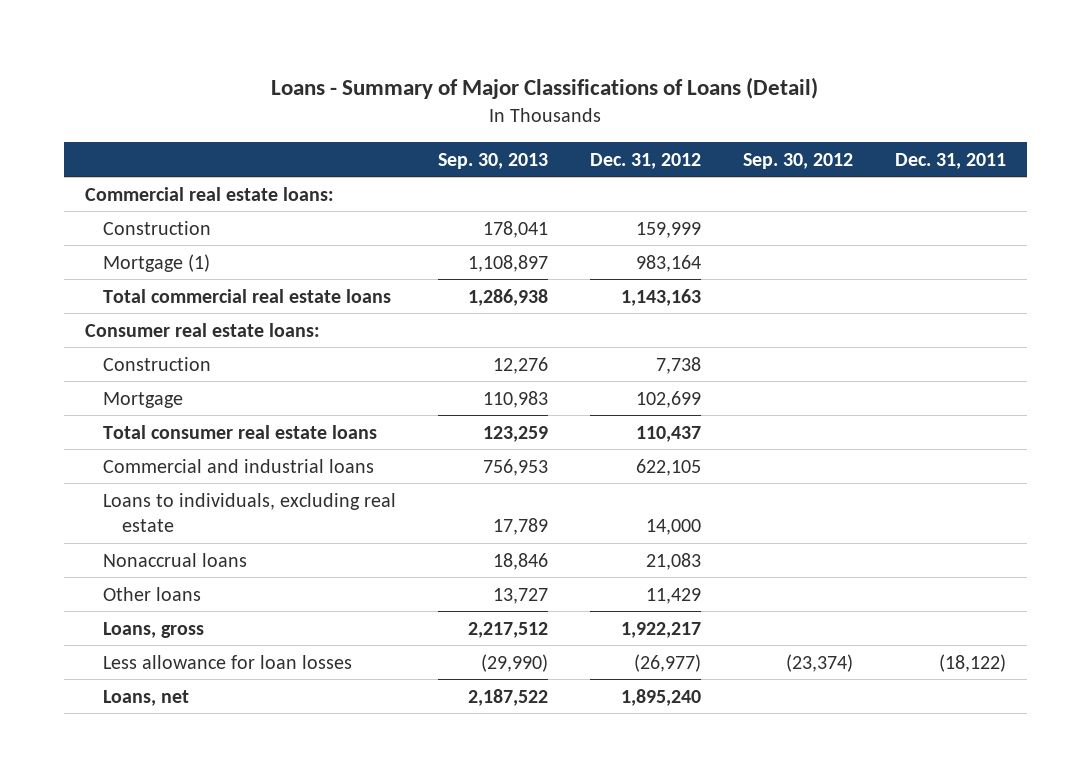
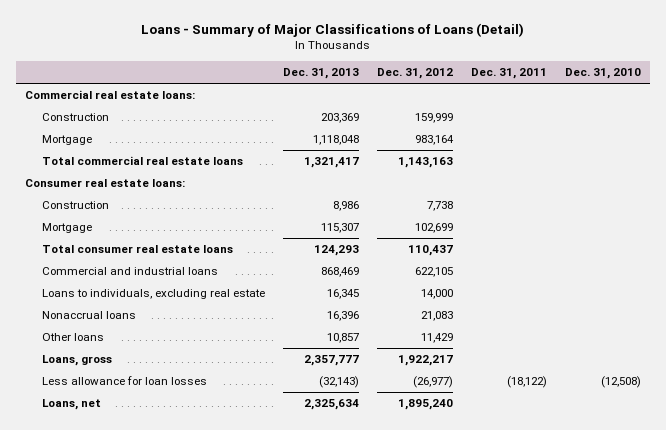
- | Sep. 30, 2013 | Dec. 31, 2012 | Sep. 30, 2012 | Dec. 31, 2011
+ | Dec. 31, 2013 | Dec. 31, 2012 | Dec. 31, 2011 | Dec. 31, 2010
- Mortgage (1) | 1,108,897 | 983,164 | |
+ Mortgage | 1,118,048 | 983,164 | |

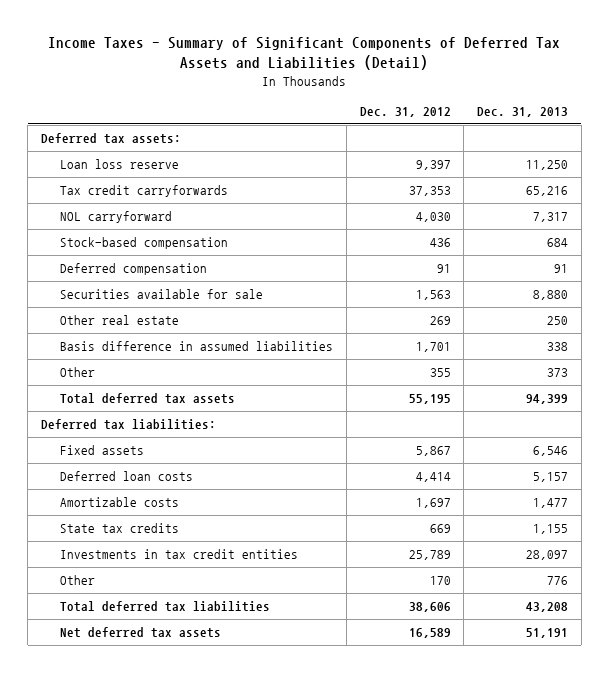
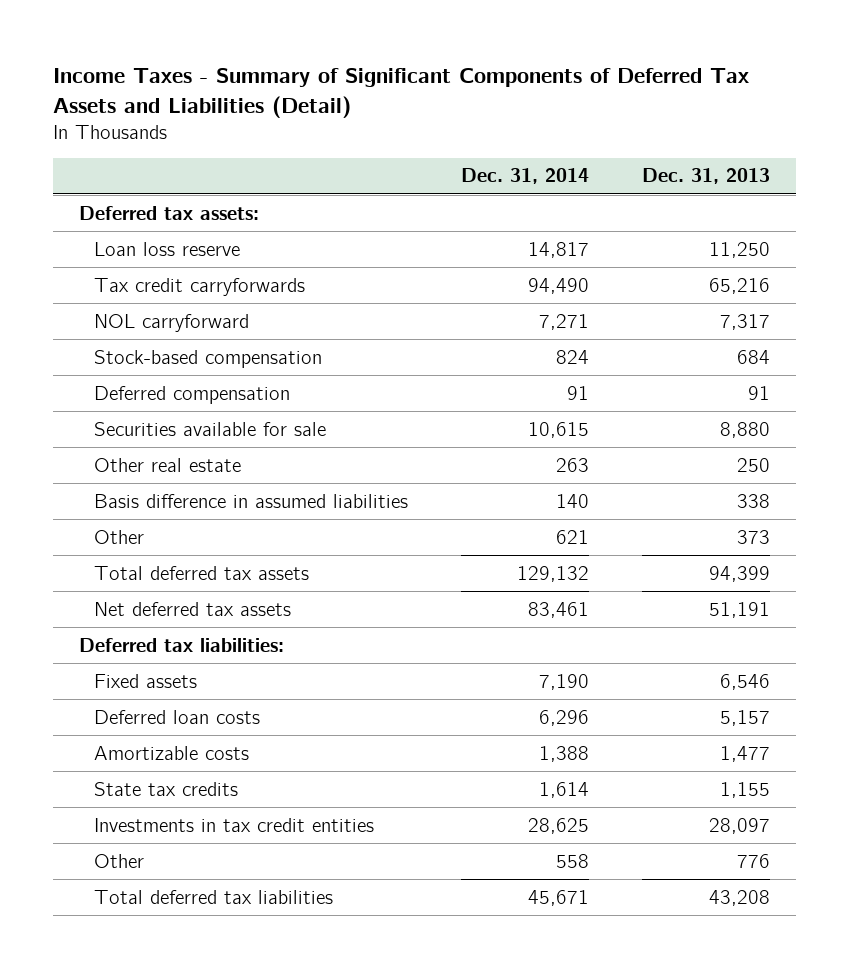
- | Dec. 31, 2012 | Dec. 31, 2013
+ | Dec. 31, 2014 | Dec. 31, 2013
moved up: Net deferred tax assets | 83,461 | 51,191

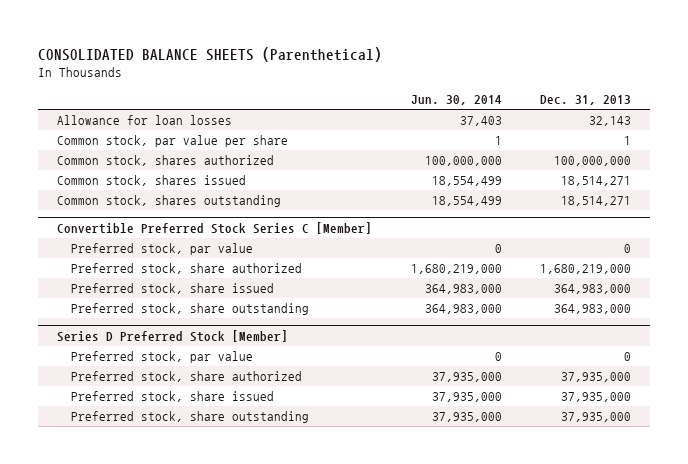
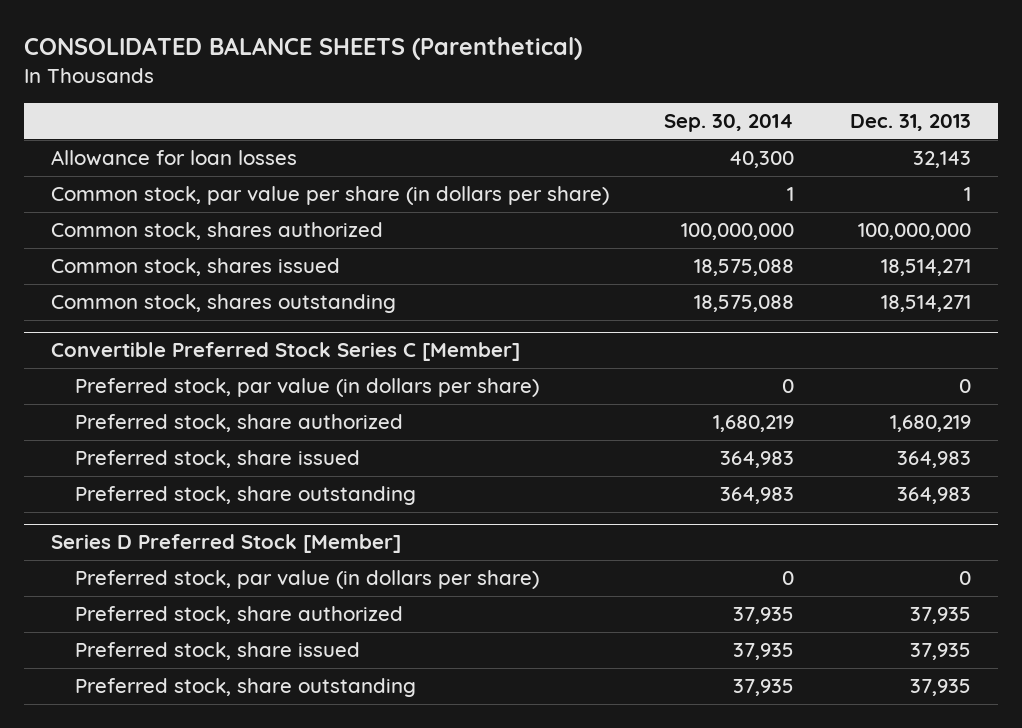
- | Jun. 30, 2014 | Dec. 31, 2013
+ | Sep. 30, 2014 | Dec. 31, 2013
- Common stock, par value per share | 1 | 1
+ Common stock, par value per share (in dollars per share) | 1 | 1
@ Convertible Preferred Stock Series C [Member]
- Preferred stock, par value | 0 | 0
- Preferred stock, share authorized | 1,680,219,000 | 1,680,219,000
- Preferred stock, share issued | 364,983,000 | 364,983,000
- Preferred stock, share outstanding | 364,983,000 | 364,983,000
+ Preferred stock, par value (in dollars per share) | 0 | 0
+ Preferred stock, share authorized | 1,680,219 | 1,680,219
+ Preferred stock, share issued | 364,983 | 364,983
+ Preferred stock, share outstanding | 364,983 | 364,983
@ Series D Preferred Stock [Member]
- Preferred stock, par value | 0 | 0
- Preferred stock, share authorized | 37,935,000 | 37,935,000
- Preferred stock, share issued | 37,935,000 | 37,935,000
- Preferred stock, share outstanding | 37,935,000 | 37,935,000
+ Preferred stock, par value (in dollars per share) | 0 | 0
+ Preferred stock, share authorized | 37,935 | 37,935
+ Preferred stock, share issued | 37,935 | 37,935
+ Preferred stock, share outstanding | 37,935 | 37,935

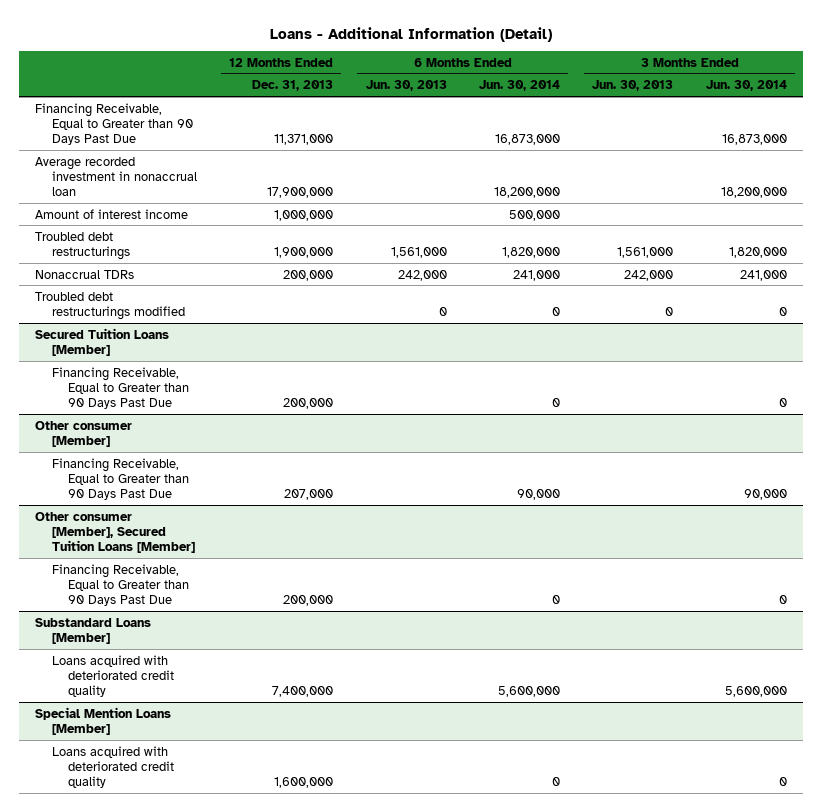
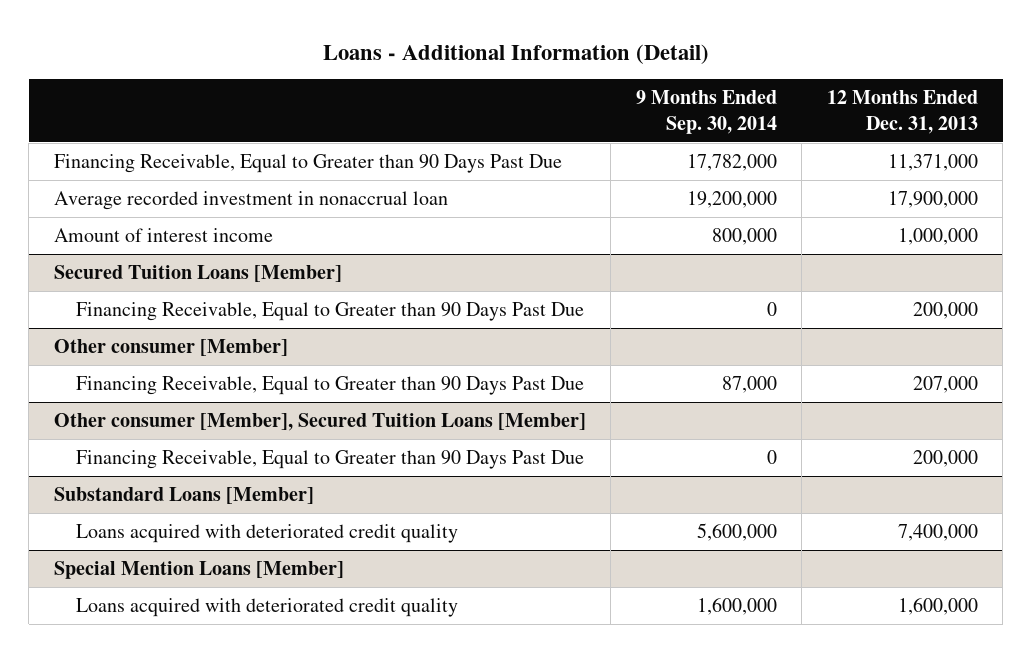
- | 12 Months Ended Dec. 31, 2013 | 6 Months Ended Jun. 30, 2013 | 6 Months Ended Jun. 30, 2014 | 3 Months Ended Jun. 30, 2013 | 3 Months Ended Jun. 30, 2014
+ | 9 Months Ended Sep. 30, 2014 | 12 Months Ended Dec. 31, 2013
- Troubled debt restructurings | 1,900,000 | 1,561,000 | 1,820,000 | 1,561,000 | 1,820,000
- Nonaccrual TDRs | 200,000 | 242,000 | 241,000 | 242,000 | 241,000
- Troubled debt restructurings modified | | 0 | 0 | 0 | 0

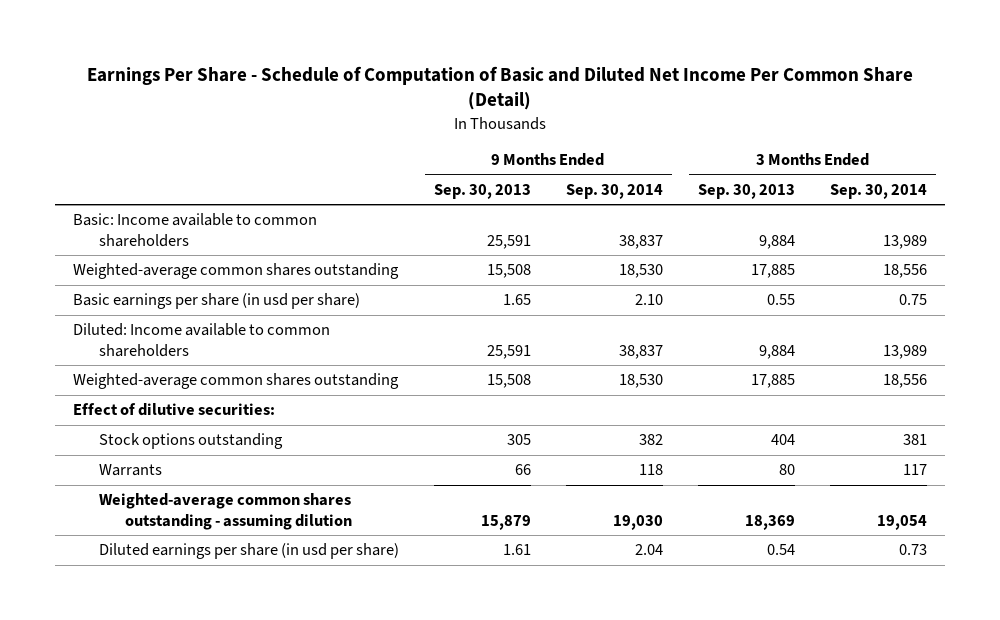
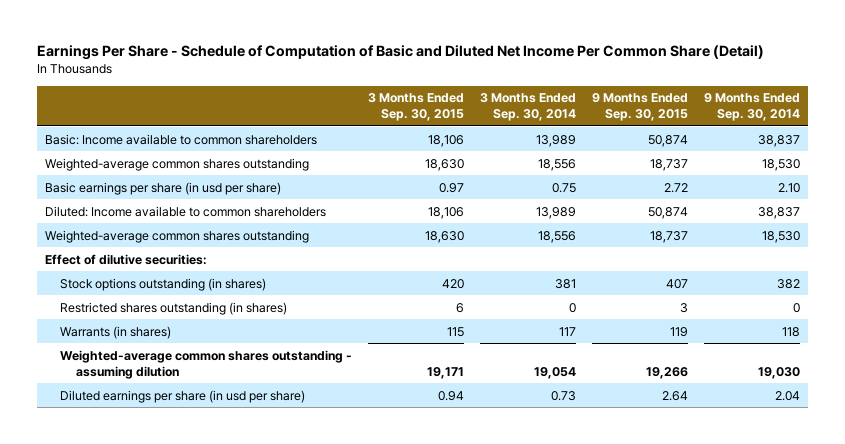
- | 9 Months Ended Sep. 30, 2013 | 9 Months Ended Sep. 30, 2014 | 3 Months Ended Sep. 30, 2013 | 3 Months Ended Sep. 30, 2014
+ | 3 Months Ended Sep. 30, 2015 | 3 Months Ended Sep. 30, 2014 | 9 Months Ended Sep. 30, 2015 | 9 Months Ended Sep. 30, 2014
- Stock options outstanding | 305 | 382 | 404 | 381
- Warrants | 66 | 118 | 80 | 117
+ Stock options outstanding (in shares) | 420 | 381 | 407 | 382
+ Restricted shares outstanding (in shares) | 6 | 0 | 3 | 0
+ Warrants (in shares) | 115 | 117 | 119 | 118

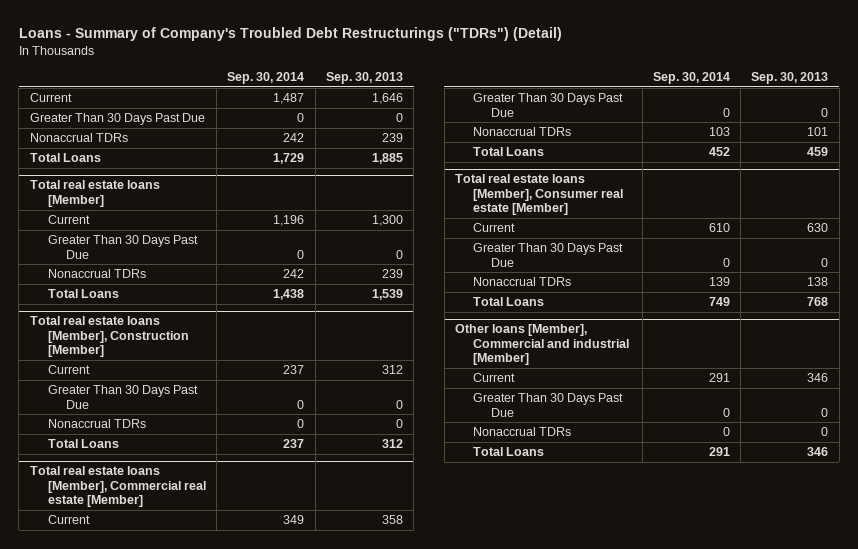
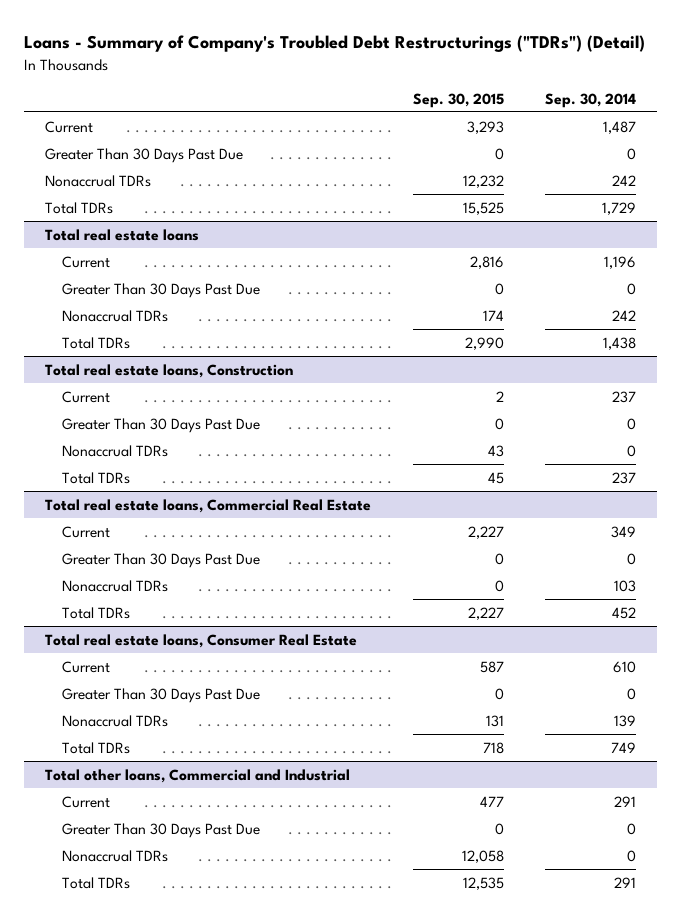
- | Sep. 30, 2014 | Sep. 30, 2013
+ | Sep. 30, 2015 | Sep. 30, 2014
- Total Loans | 1,729 | 1,885
- Total real estate loans [Member]
+ Total TDRs | 15,525 | 1,729
+ Total real estate loans
- Total Loans | 1,438 | 1,539
- Total real estate loans [Member], Construction [Member]
+ Total TDRs | 2,990 | 1,438
+ Total real estate loans, Construction
- Total Loans | 237 | 312
- Total real estate loans [Member], Commercial real estate [Member]
+ Total TDRs | 45 | 237
+ Total real estate loans, Commercial Real Estate
- Total Loans | 452 | 459
- Total real estate loans [Member], Consumer real estate [Member]
+ Total TDRs | 2,227 | 452
+ Total real estate loans, Consumer Real Estate
- Total Loans | 749 | 768
- Other loans [Member], Commercial and industrial [Member]
+ Total TDRs | 718 | 749
+ Total other loans, Commercial and Industrial
- Total Loans | 291 | 346
+ Total TDRs | 12,535 | 291

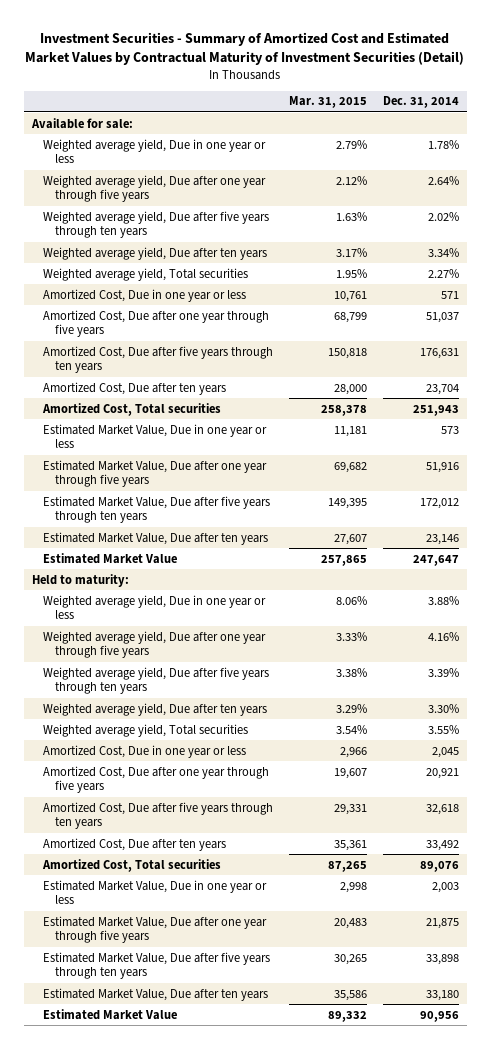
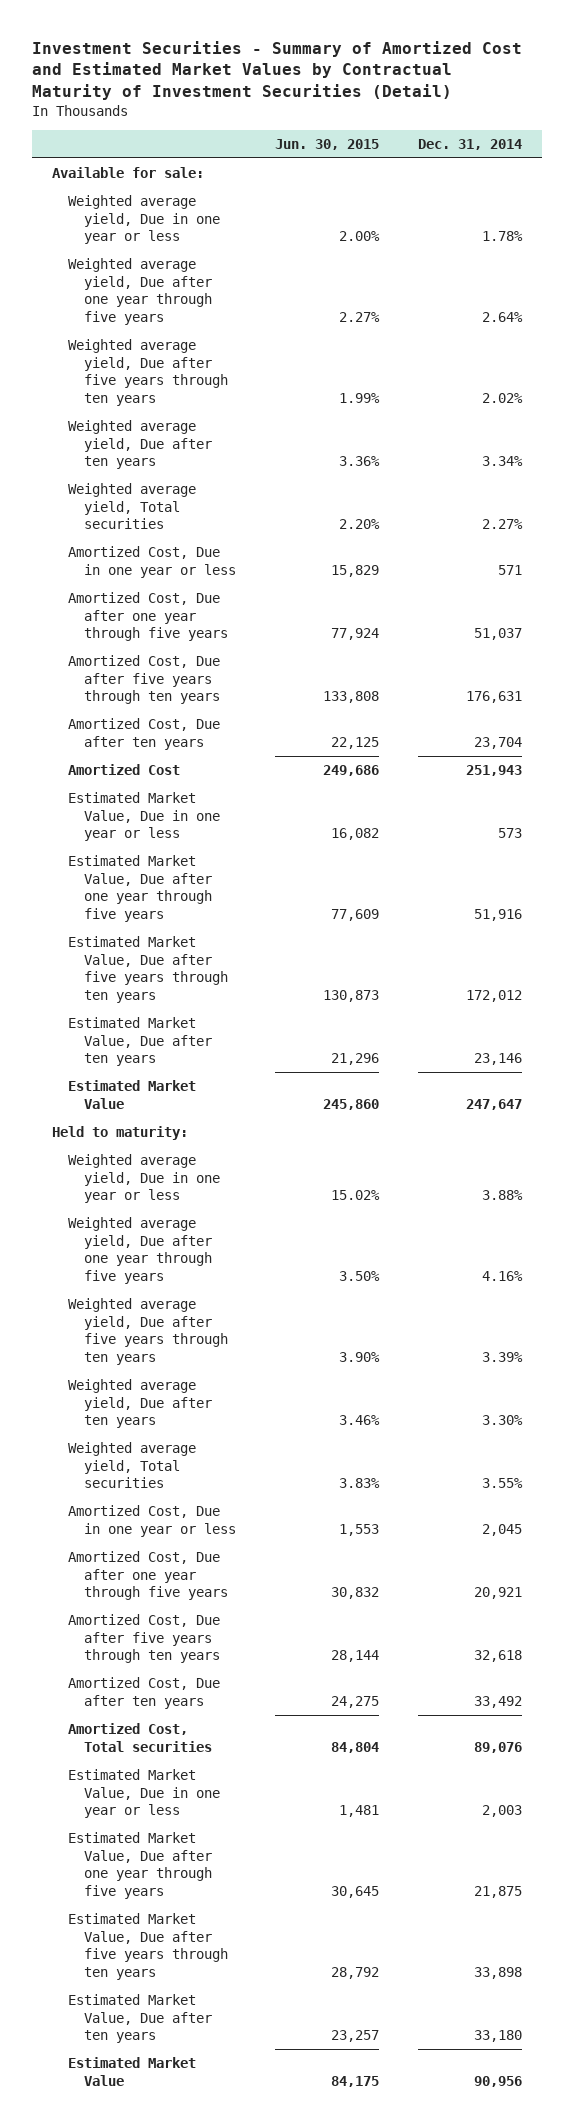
- | Mar. 31, 2015 | Dec. 31, 2014
+ | Jun. 30, 2015 | Dec. 31, 2014
- Amortized Cost, Total securities | 258,378 | 251,943
+ Amortized Cost | 249,686 | 251,943

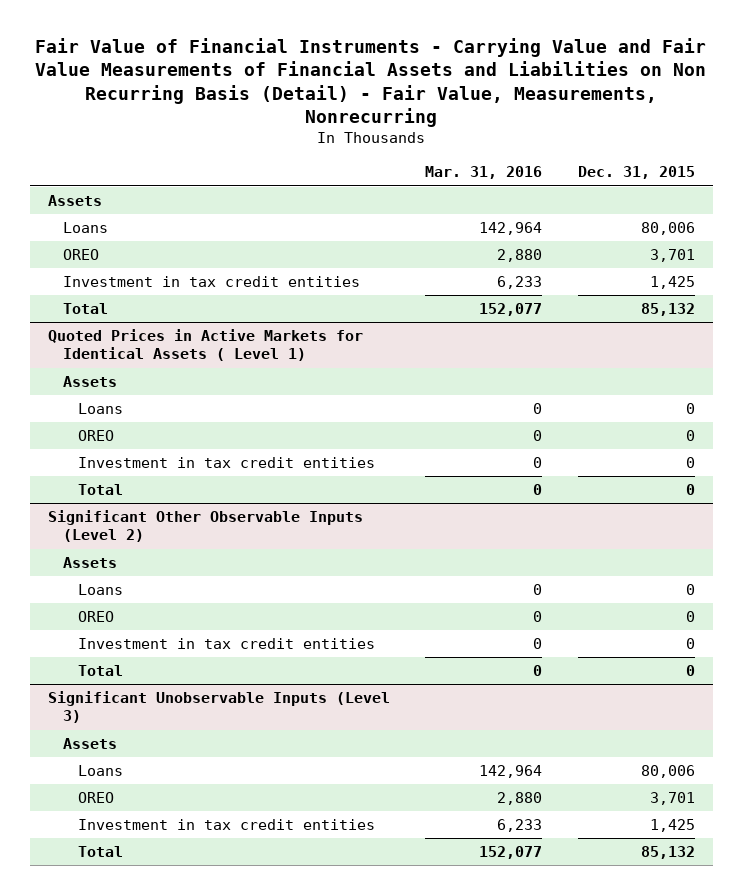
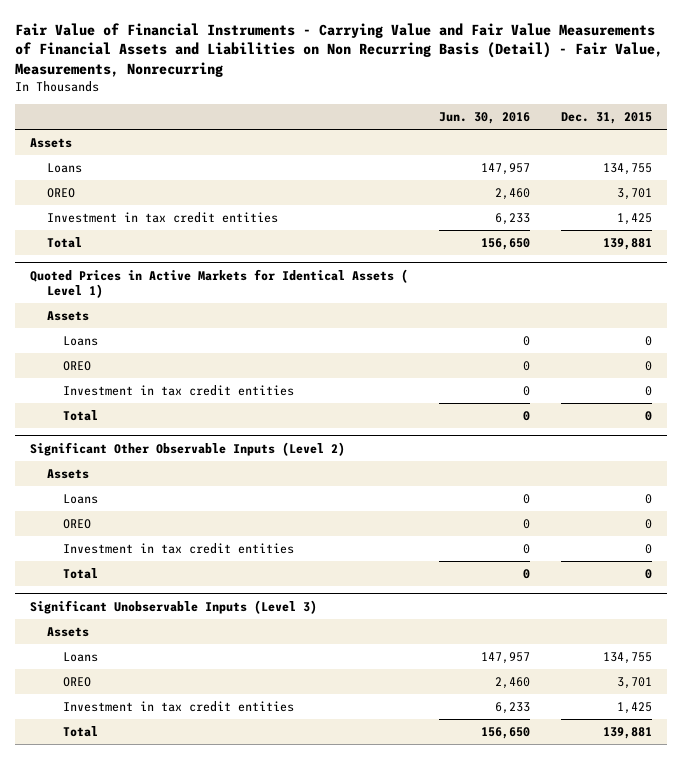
- | Mar. 31, 2016 | Dec. 31, 2015
+ | Jun. 30, 2016 | Dec. 31, 2015
- Loans | 142,964 | 80,006
+ Loans | 147,957 | 134,755
- Total | 152,077 | 85,132
+ Total | 156,650 | 139,881
@ Significant Unobservable Inputs (Level 3)
- Loans | 142,964 | 80,006
+ Loans | 147,957 | 134,755
- Total | 152,077 | 85,132
+ Total | 156,650 | 139,881

